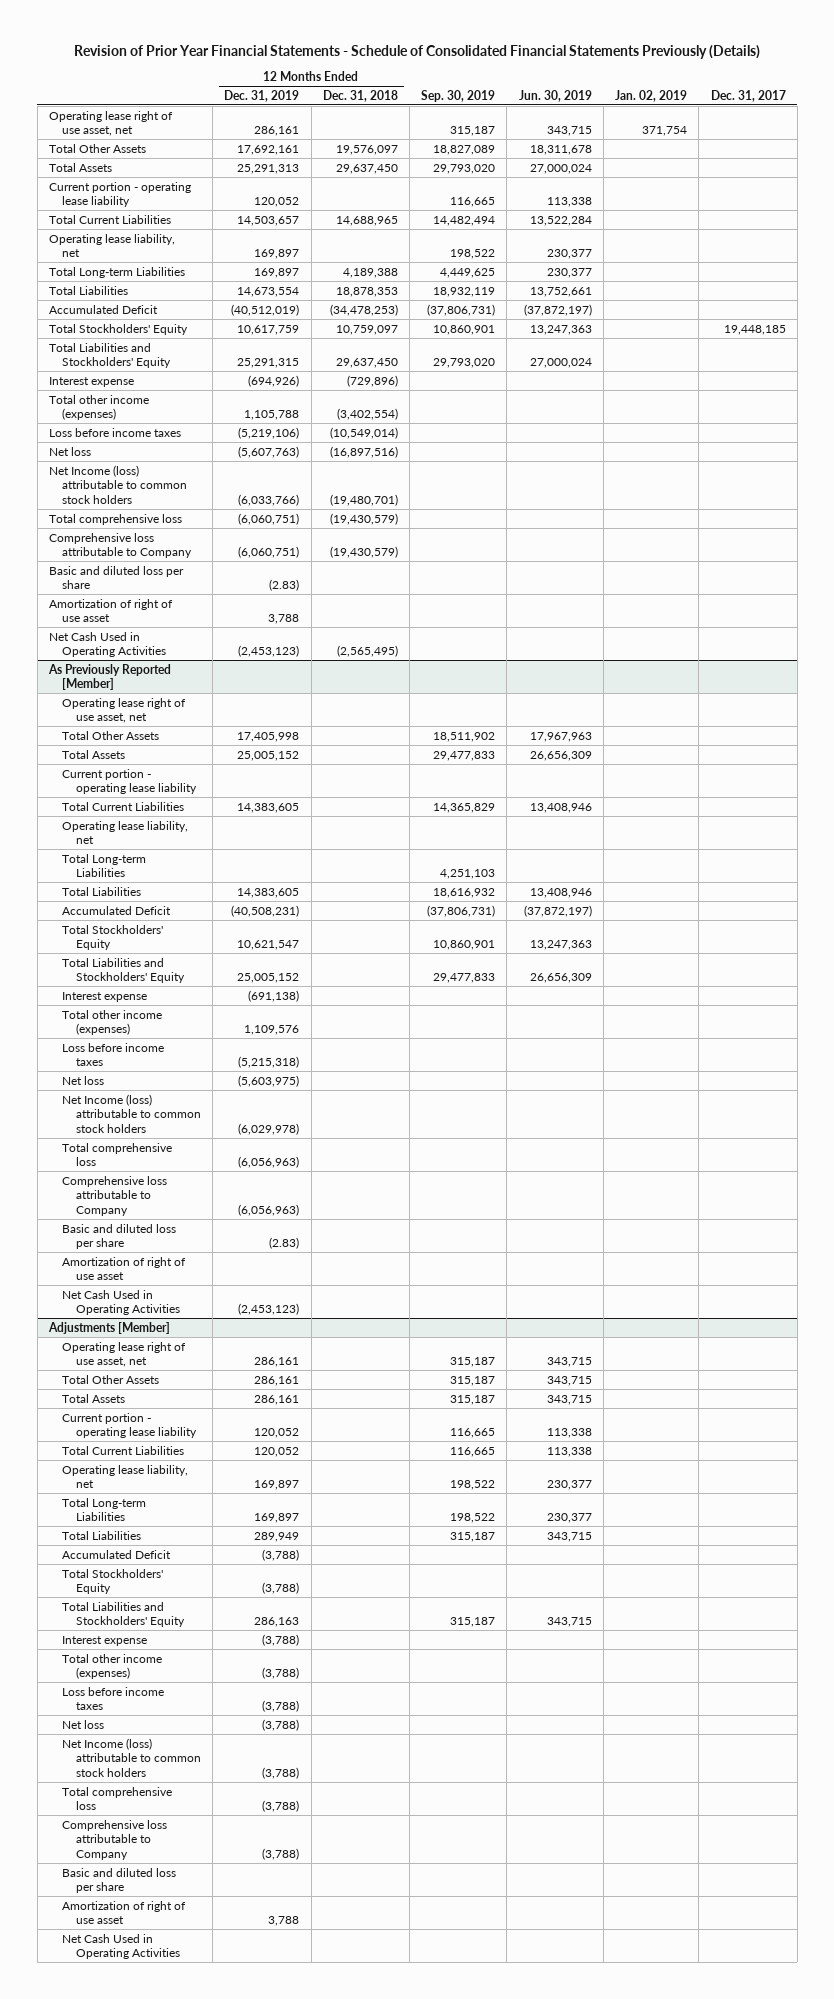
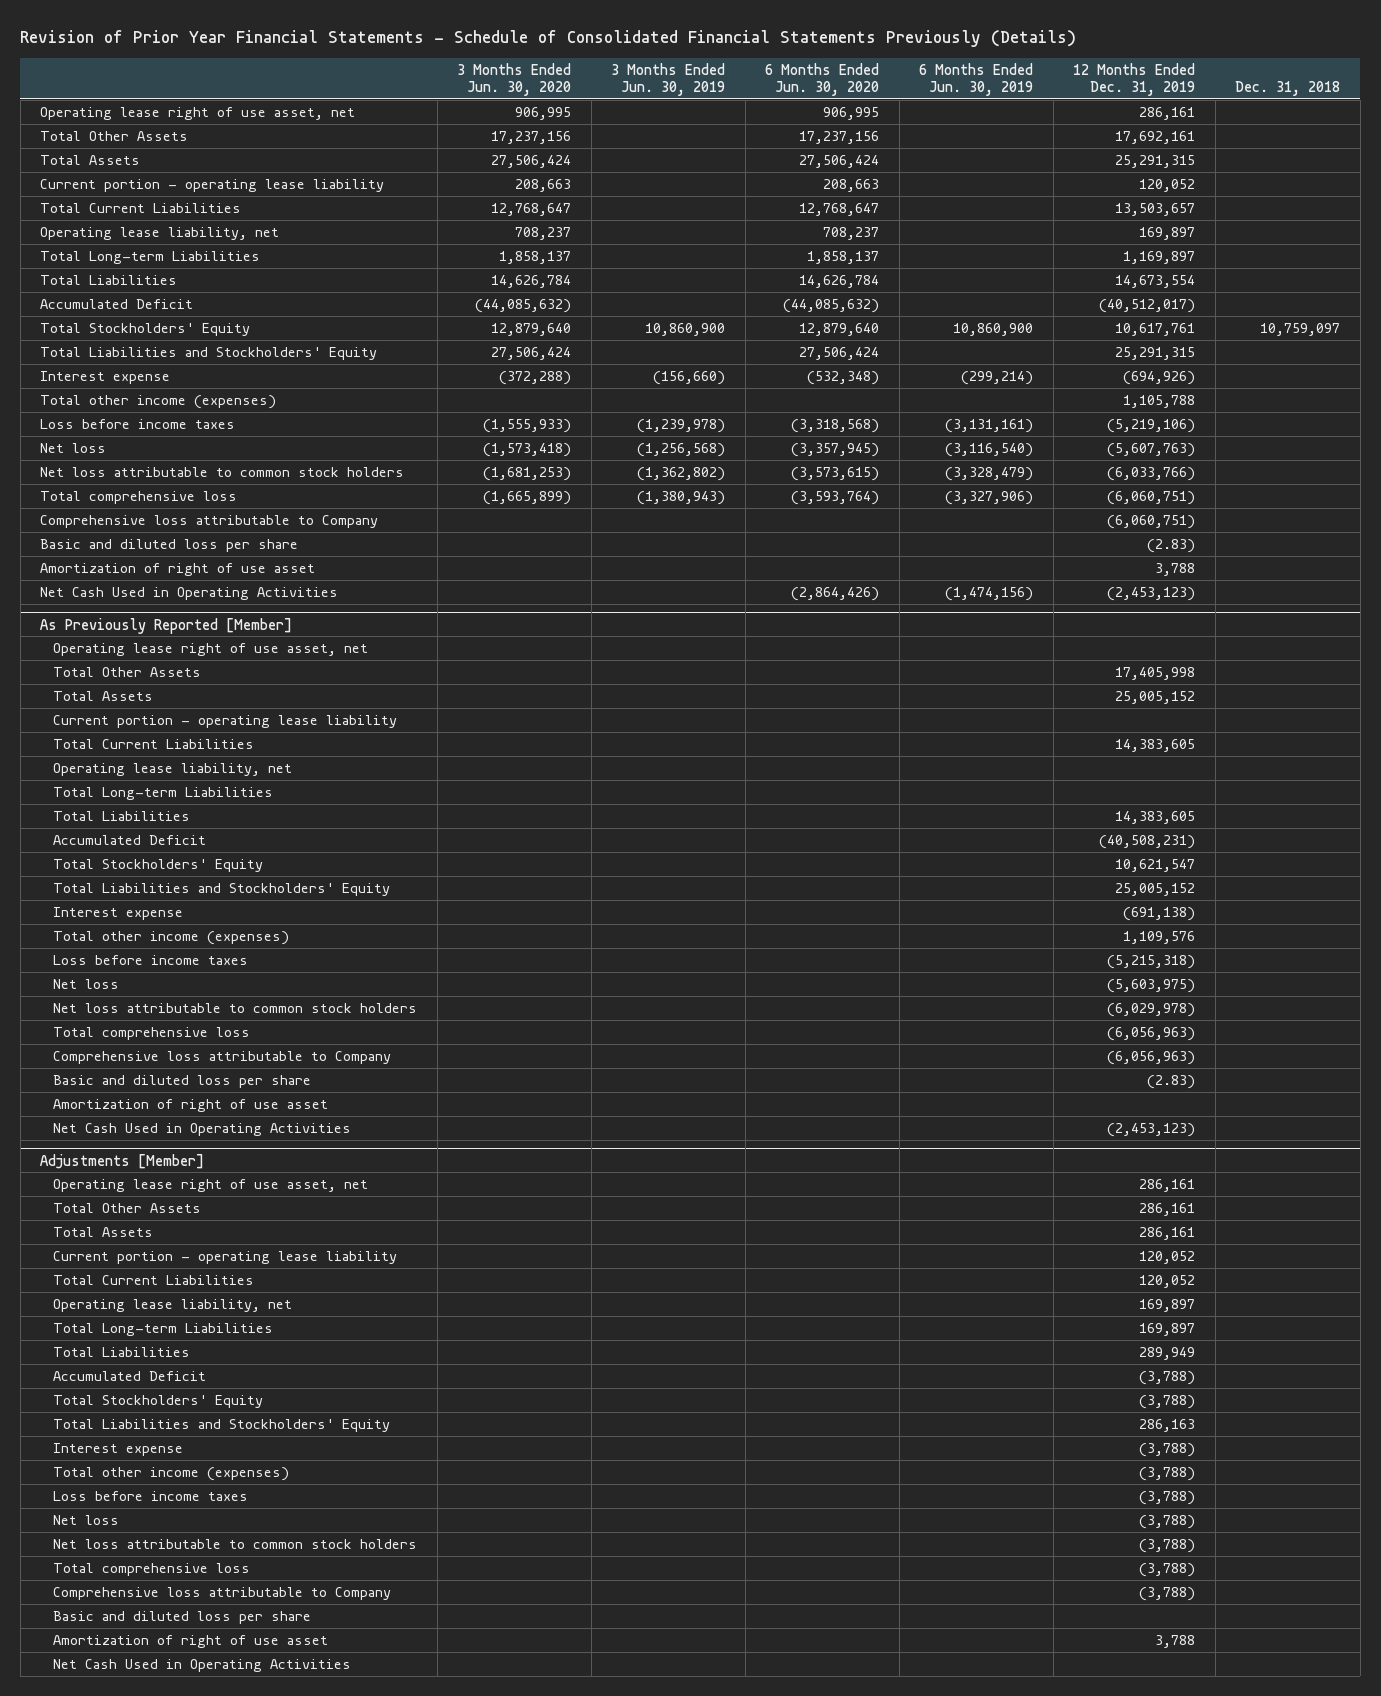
- | 12 Months Ended Dec. 31, 2019 | 12 Months Ended Dec. 31, 2018 | Sep. 30, 2019 | Jun. 30, 2019 | Jan. 02, 2019 | Dec. 31, 2017
+ | 3 Months Ended Jun. 30, 2020 | 3 Months Ended Jun. 30, 2019 | 6 Months Ended Jun. 30, 2020 | 6 Months Ended Jun. 30, 2019 | 12 Months Ended Dec. 31, 2019 | Dec. 31, 2018
- Total Assets | 25,291,313 | 29,637,450 | 29,793,020 | 27,000,024 | |
+ Total Assets | 27,506,424 | | 27,506,424 | | 25,291,315 |
- Total Current Liabilities | 14,503,657 | 14,688,965 | 14,482,494 | 13,522,284 | |
+ Total Current Liabilities | 12,768,647 | | 12,768,647 | | 13,503,657 |
- Total Long-term Liabilities | 169,897 | 4,189,388 | 4,449,625 | 230,377 | |
+ Total Long-term Liabilities | 1,858,137 | | 1,858,137 | | 1,169,897 |
- Accumulated Deficit | (40,512,019) | (34,478,253) | (37,806,731) | (37,872,197) | |
- Total Stockholders' Equity | 10,617,759 | 10,759,097 | 10,860,901 | 13,247,363 | | 19,448,185
+ Accumulated Deficit | (44,085,632) | | (44,085,632) | | (40,512,017) |
+ Total Stockholders' Equity | 12,879,640 | 10,860,900 | 12,879,640 | 10,860,900 | 10,617,761 | 10,759,097
- Net Income (loss) attributable to common stock holders | (6,033,766) | (19,480,701) | | | |
+ Net loss attributable to common stock holders | (1,681,253) | (1,362,802) | (3,573,615) | (3,328,479) | (6,033,766) |
@ As Previously Reported [Member]
- Net Income (loss) attributable to common stock holders | (6,029,978) | | | | |
+ Net loss attributable to common stock holders | | | | | (6,029,978) |
@ Adjustments [Member]
- Net Income (loss) attributable to common stock holders | (3,788) | | | | |
+ Net loss attributable to common stock holders | | | | | (3,788) |

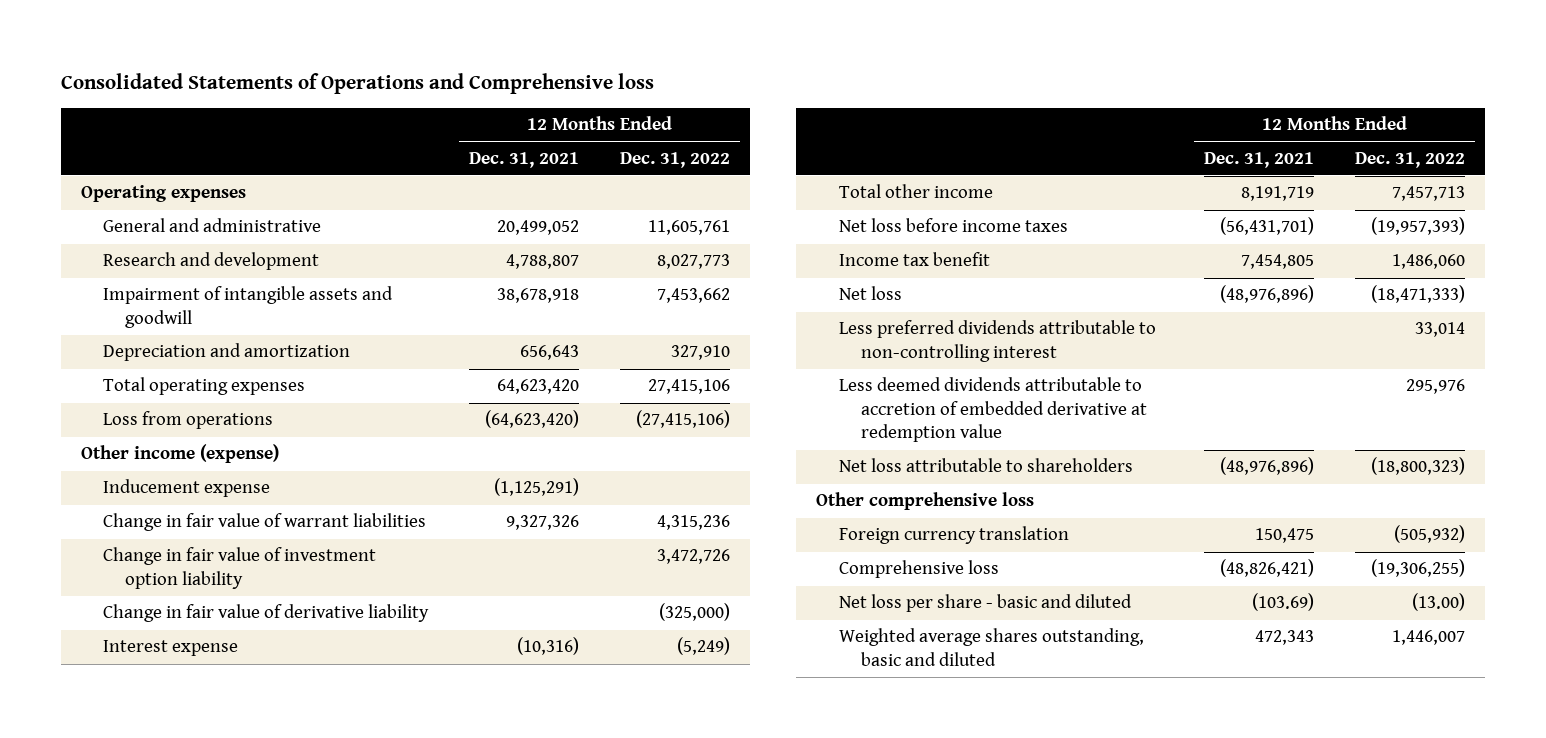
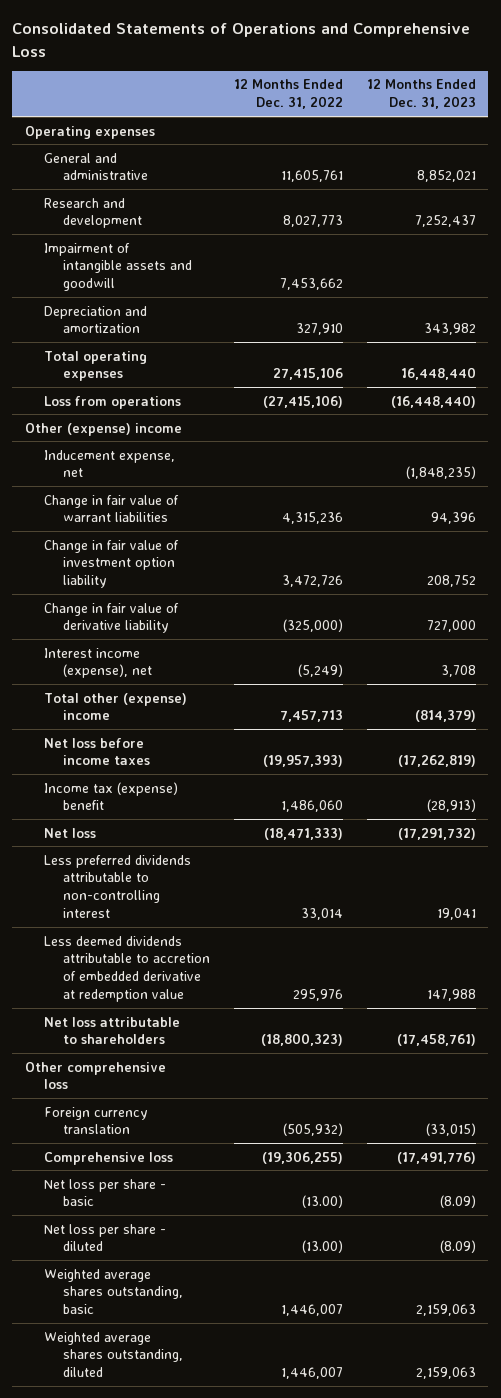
- Consolidated Statements of Operations and Comprehensive loss
+ Consolidated Statements of Operations and Comprehensive Loss
- | 12 Months Ended Dec. 31, 2021 | 12 Months Ended Dec. 31, 2022
+ | 12 Months Ended Dec. 31, 2022 | 12 Months Ended Dec. 31, 2023
- Other income (expense)
- Inducement expense | (1,125,291) |
+ Other (expense) income
+ Inducement expense, net | | (1,848,235)
- Interest expense | (10,316) | (5,249)
- Total other income | 8,191,719 | 7,457,713
+ Interest income (expense), net | (5,249) | 3,708
+ Total other (expense) income | 7,457,713 | (814,379)
- Income tax benefit | 7,454,805 | 1,486,060
+ Income tax (expense) benefit | 1,486,060 | (28,913)
- Net loss per share - basic and diluted | (103.69) | (13.00)
- Weighted average shares outstanding, basic and diluted | 472,343 | 1,446,007
+ Net loss per share - basic | (13.00) | (8.09)
+ Net loss per share - diluted | (13.00) | (8.09)
+ Weighted average shares outstanding, basic | 1,446,007 | 2,159,063
+ Weighted average shares outstanding, diluted | 1,446,007 | 2,159,063

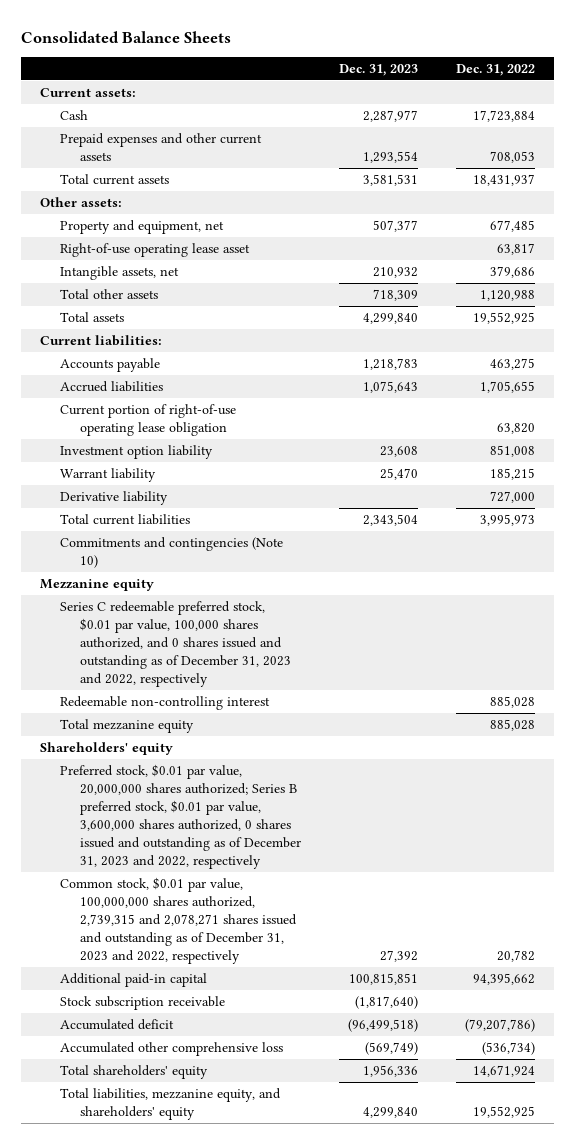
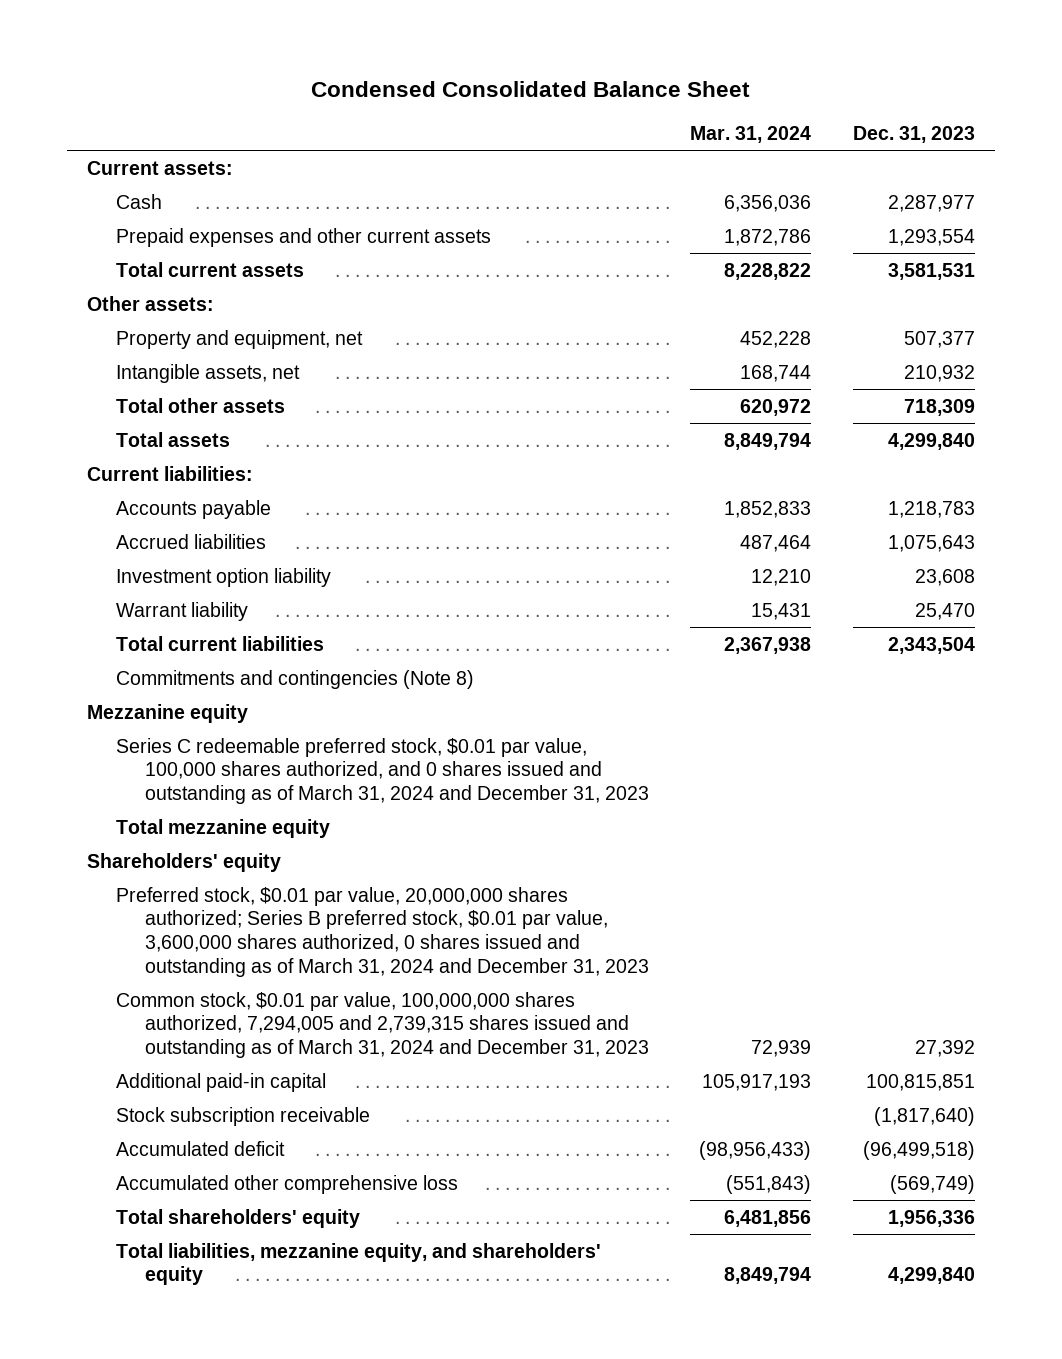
- Consolidated Balance Sheets
+ Condensed Consolidated Balance Sheet
- | Dec. 31, 2023 | Dec. 31, 2022
+ | Mar. 31, 2024 | Dec. 31, 2023
- Right-of-use operating lease asset | | 63,817
- Current portion of right-of-use operating lease obligation | | 63,820
- Derivative liability | | 727,000
- Commitments and contingencies (Note 10)
+ Commitments and contingencies (Note 8)
- Series C redeemable preferred stock, $0.01 par value, 100,000 shares authorized, and 0 shares issued and outstanding as of December 31, 2023 and 2022, respectively
- Redeemable non-controlling interest | | 885,028
+ Series C redeemable preferred stock, $0.01 par value, 100,000 shares authorized, and 0 shares issued and outstanding as of March 31, 2024 and December 31, 2023
- Preferred stock, $0.01 par value, 20,000,000 shares authorized; Series B preferred stock, $0.01 par value, 3,600,000 shares authorized, 0 shares issued and outstanding as of December 31, 2023 and 2022, respectively
- Common stock, $0.01 par value, 100,000,000 shares authorized, 2,739,315 and 2,078,271 shares issued and outstanding as of December 31, 2023 and 2022, respectively | 27,392 | 20,782
+ Preferred stock, $0.01 par value, 20,000,000 shares authorized; Series B preferred stock, $0.01 par value, 3,600,000 shares authorized, 0 shares issued and outstanding as of March 31, 2024 and December 31, 2023
+ Common stock, $0.01 par value, 100,000,000 shares authorized, 7,294,005 and 2,739,315 shares issued and outstanding as of March 31, 2024 and December 31, 2023 | 72,939 | 27,392

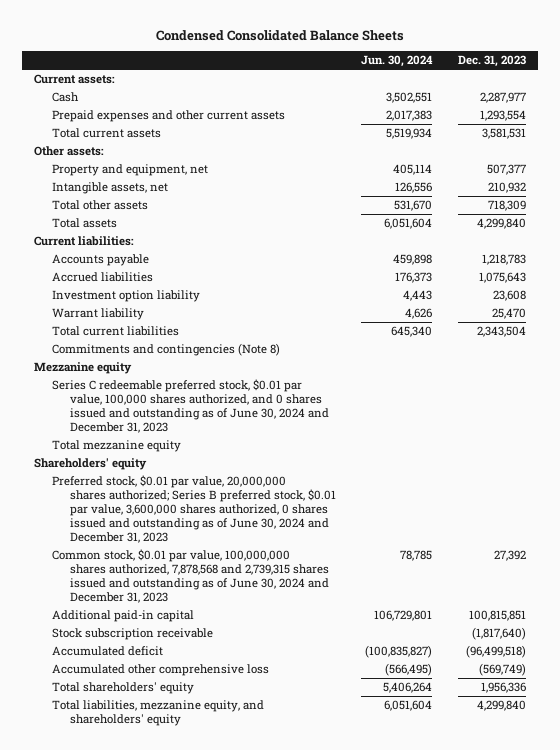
- Condensed Consolidated Balance Sheet
+ Condensed Consolidated Balance Sheets
- | Mar. 31, 2024 | Dec. 31, 2023
+ | Jun. 30, 2024 | Dec. 31, 2023
- Series C redeemable preferred stock, $0.01 par value, 100,000 shares authorized, and 0 shares issued and outstanding as of March 31, 2024 and December 31, 2023
+ Series C redeemable preferred stock, $0.01 par value, 100,000 shares authorized, and 0 shares issued and outstanding as of June 30, 2024 and December 31, 2023
- Preferred stock, $0.01 par value, 20,000,000 shares authorized; Series B preferred stock, $0.01 par value, 3,600,000 shares authorized, 0 shares issued and outstanding as of March 31, 2024 and December 31, 2023
- Common stock, $0.01 par value, 100,000,000 shares authorized, 7,294,005 and 2,739,315 shares issued and outstanding as of March 31, 2024 and December 31, 2023 | 72,939 | 27,392
+ Preferred stock, $0.01 par value, 20,000,000 shares authorized; Series B preferred stock, $0.01 par value, 3,600,000 shares authorized, 0 shares issued and outstanding as of June 30, 2024 and December 31, 2023
+ Common stock, $0.01 par value, 100,000,000 shares authorized, 7,878,568 and 2,739,315 shares issued and outstanding as of June 30, 2024 and December 31, 2023 | 78,785 | 27,392

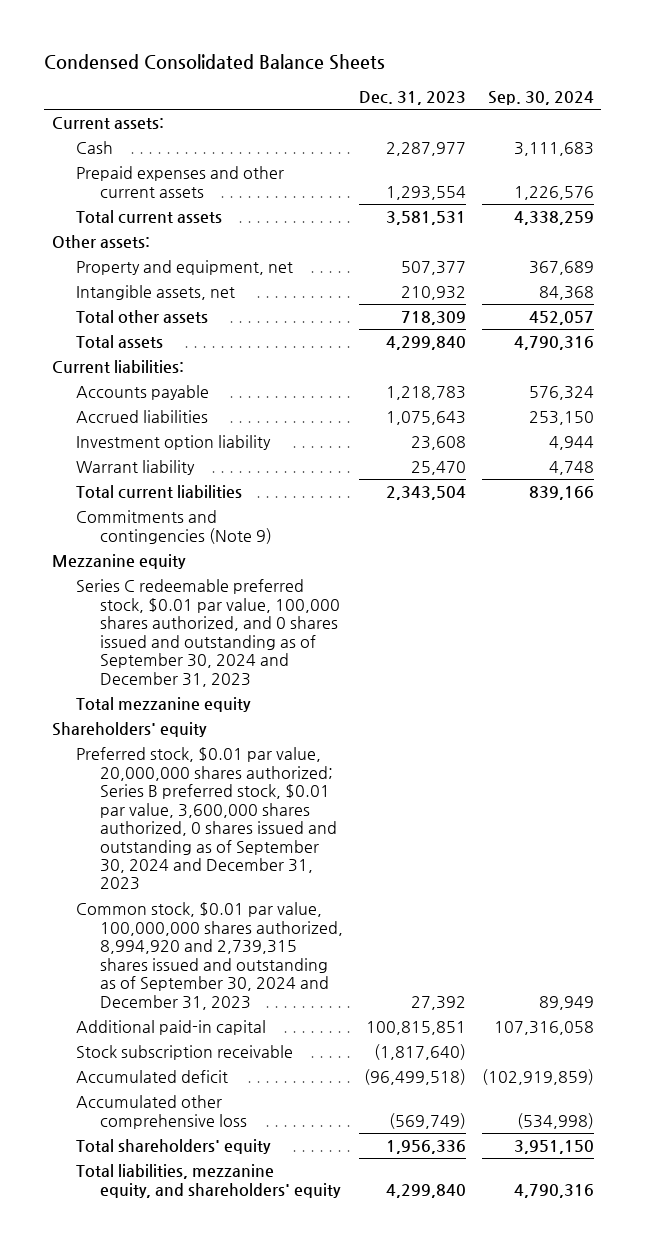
- | Jun. 30, 2024 | Dec. 31, 2023
+ | Dec. 31, 2023 | Sep. 30, 2024
- Commitments and contingencies (Note 8)
+ Commitments and contingencies (Note 9)
- Series C redeemable preferred stock, $0.01 par value, 100,000 shares authorized, and 0 shares issued and outstanding as of June 30, 2024 and December 31, 2023
+ Series C redeemable preferred stock, $0.01 par value, 100,000 shares authorized, and 0 shares issued and outstanding as of September 30, 2024 and December 31, 2023
- Preferred stock, $0.01 par value, 20,000,000 shares authorized; Series B preferred stock, $0.01 par value, 3,600,000 shares authorized, 0 shares issued and outstanding as of June 30, 2024 and December 31, 2023
- Common stock, $0.01 par value, 100,000,000 shares authorized, 7,878,568 and 2,739,315 shares issued and outstanding as of June 30, 2024 and December 31, 2023 | 78,785 | 27,392
+ Preferred stock, $0.01 par value, 20,000,000 shares authorized; Series B preferred stock, $0.01 par value, 3,600,000 shares authorized, 0 shares issued and outstanding as of September 30, 2024 and December 31, 2023
+ Common stock, $0.01 par value, 100,000,000 shares authorized, 8,994,920 and 2,739,315 shares issued and outstanding as of September 30, 2024 and December 31, 2023 | 27,392 | 89,949

